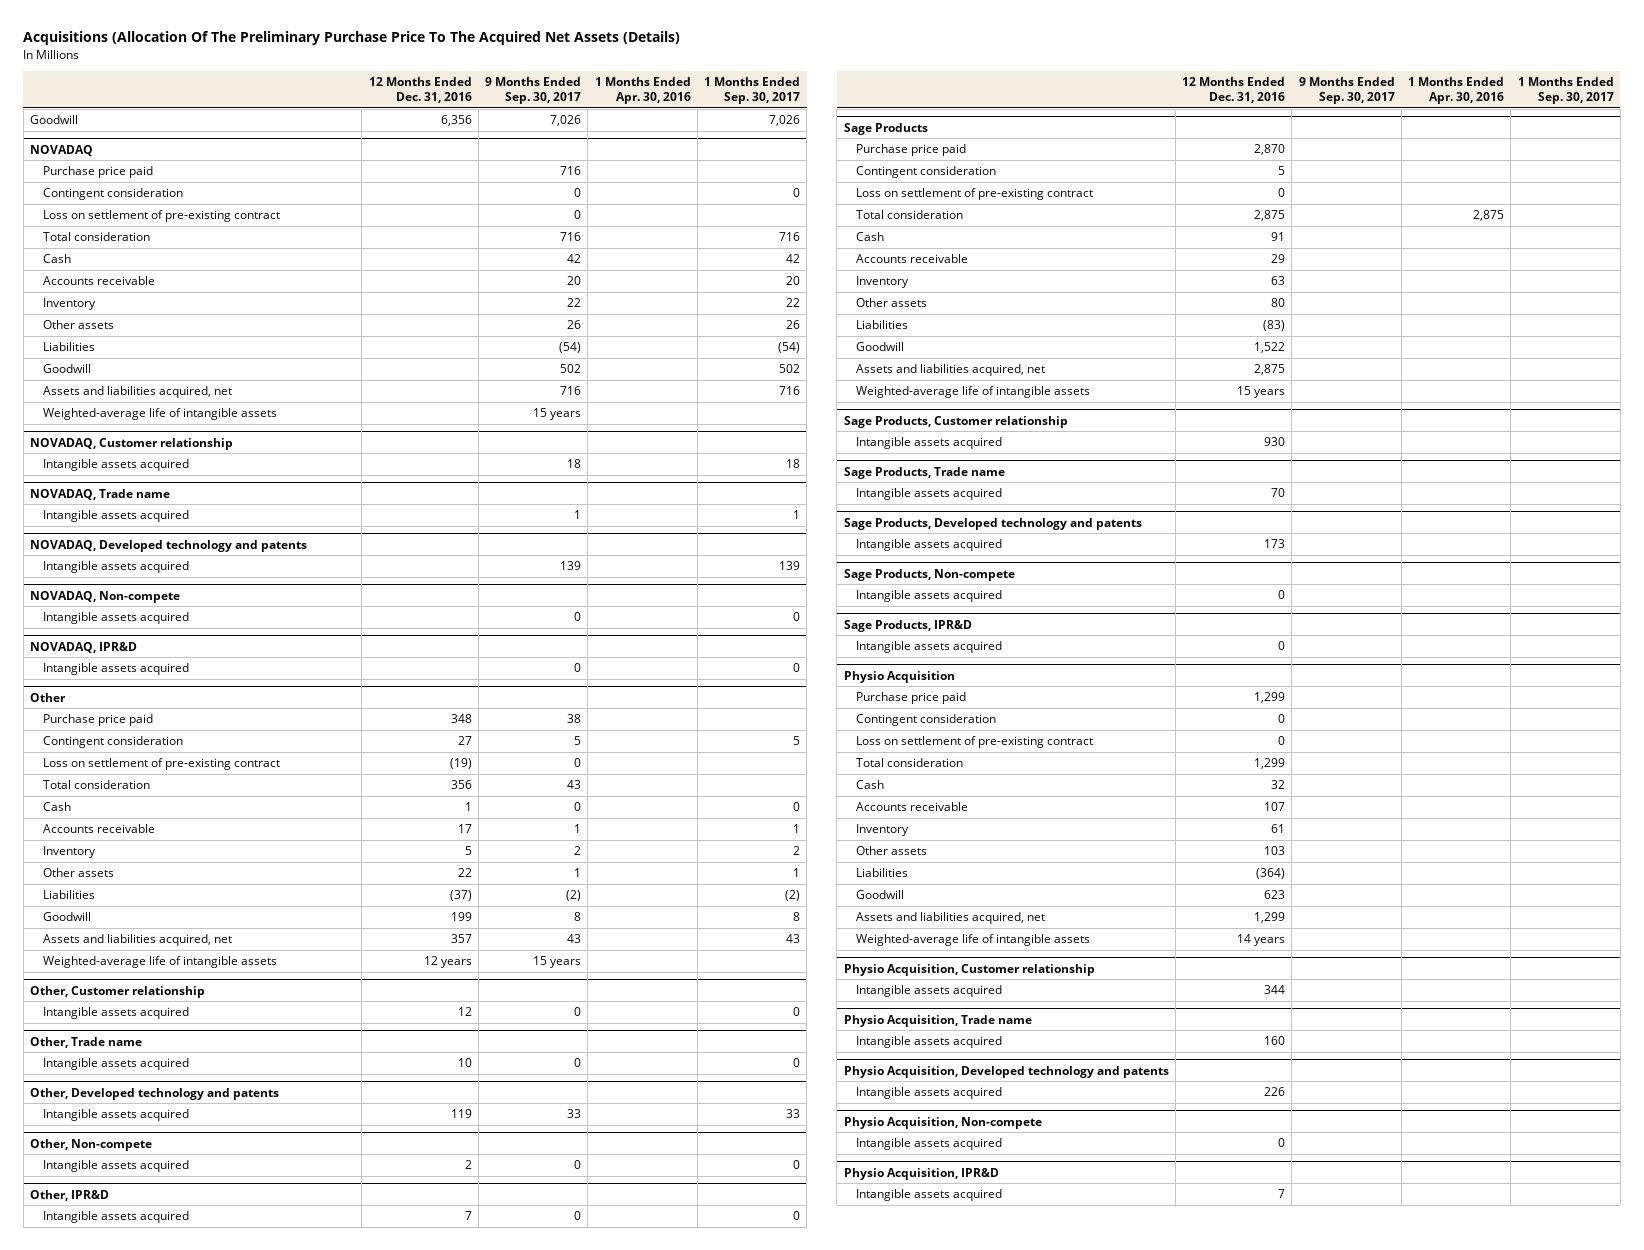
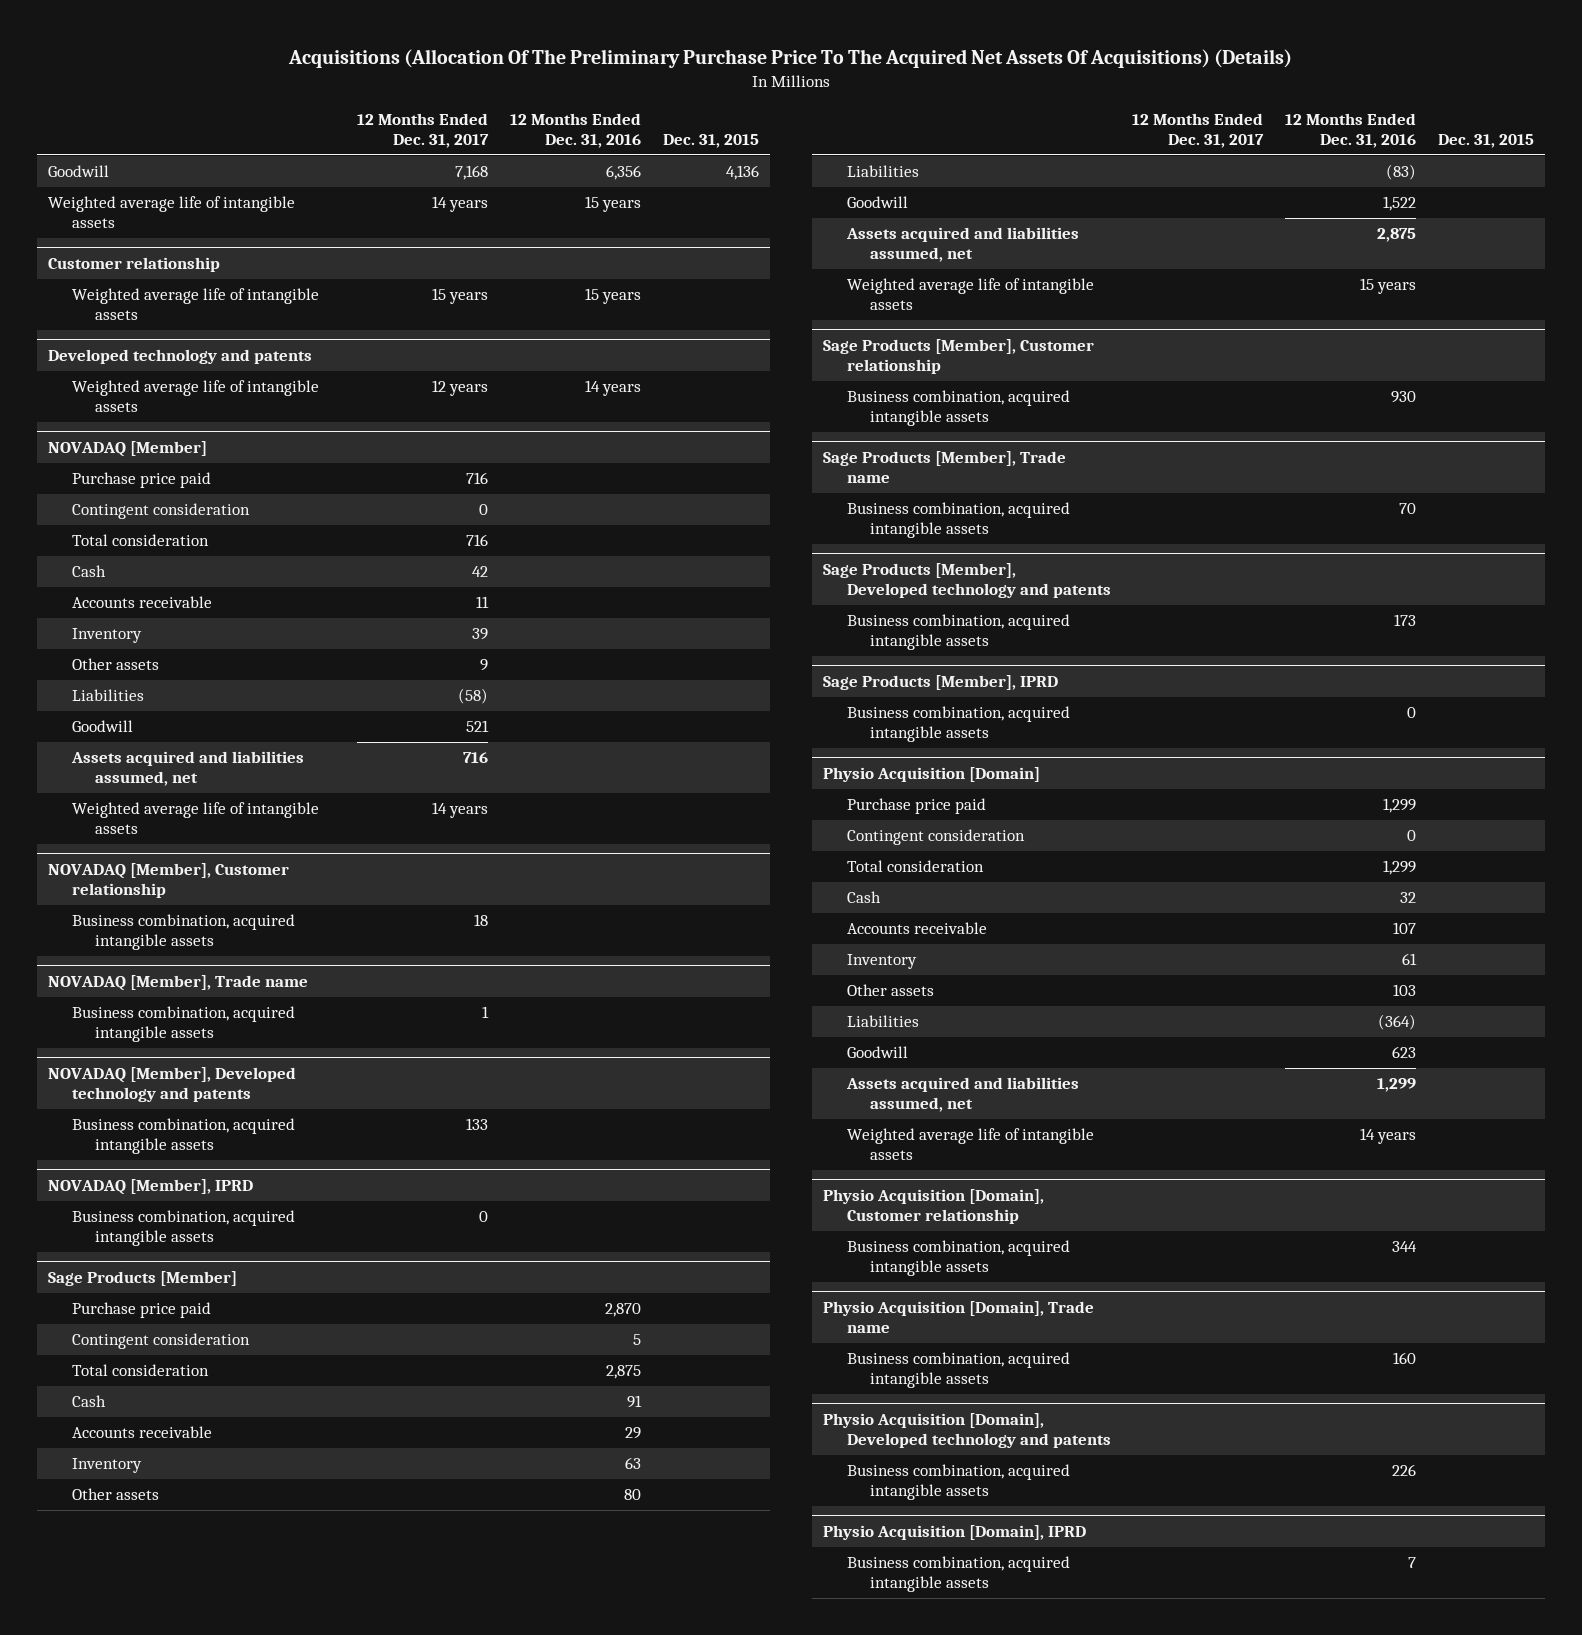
- Acquisitions (Allocation Of The Preliminary Purchase Price To The Acquired Net Assets (Details)
+ Acquisitions (Allocation Of The Preliminary Purchase Price To The Acquired Net Assets Of Acquisitions) (Details)
- | 12 Months Ended Dec. 31, 2016 | 9 Months Ended Sep. 30, 2017 | 1 Months Ended Apr. 30, 2016 | 1 Months Ended Sep. 30, 2017
+ | 12 Months Ended Dec. 31, 2017 | 12 Months Ended Dec. 31, 2016 | Dec. 31, 2015
- NOVADAQ
+ Weighted average life of intangible assets | 14 years | 15 years |
+ Customer relationship
+ Weighted average life of intangible assets | 15 years | 15 years |
+ Developed technology and patents
+ Weighted average life of intangible assets | 12 years | 14 years |
+ NOVADAQ [Member]
- Loss on settlement of pre-existing contract | | 0 | |
- Assets and liabilities acquired, net | | 716 | | 716
- Weighted-average life of intangible assets | | 15 years | |
- NOVADAQ, Customer relationship
- Intangible assets acquired | | 18 | | 18
- NOVADAQ, Trade name
- Intangible assets acquired | | 1 | | 1
- NOVADAQ, Developed technology and patents
- Intangible assets acquired | | 139 | | 139
- NOVADAQ, Non-compete
- Intangible assets acquired | | 0 | | 0
- NOVADAQ, IPR&D
- Intangible assets acquired | | 0 | | 0
- Other
- Purchase price paid | 348 | 38 | |
- Contingent consideration | 27 | 5 | | 5
- Loss on settlement of pre-existing contract | (19) | 0 | |
- Total consideration | 356 | 43 | |
- Cash | 1 | 0 | | 0
- Accounts receivable | 17 | 1 | | 1
- Inventory | 5 | 2 | | 2
- Other assets | 22 | 1 | | 1
- Liabilities | (37) | (2) | | (2)
- Goodwill | 199 | 8 | | 8
- Assets and liabilities acquired, net | 357 | 43 | | 43
- Weighted-average life of intangible assets | 12 years | 15 years | |
- Other, Customer relationship
- Intangible assets acquired | 12 | 0 | | 0
- Other, Trade name
- Intangible assets acquired | 10 | 0 | | 0
- Other, Developed technology and patents
- Intangible assets acquired | 119 | 33 | | 33
- Other, Non-compete
- Intangible assets acquired | 2 | 0 | | 0
- Other, IPR&D
- Intangible assets acquired | 7 | 0 | | 0
- Sage Products
+ Assets acquired and liabilities assumed, net | 716 | |
+ Weighted average life of intangible assets | 14 years | |
+ NOVADAQ [Member], Customer relationship
+ Business combination, acquired intangible assets | 18 | |
+ NOVADAQ [Member], Trade name
+ Business combination, acquired intangible assets | 1 | |
+ NOVADAQ [Member], Developed technology and patents
+ Business combination, acquired intangible assets | 133 | |
+ NOVADAQ [Member], IPRD
+ Business combination, acquired intangible assets | 0 | |
+ Sage Products [Member]
- Loss on settlement of pre-existing contract | 0 | | |
- Assets and liabilities acquired, net | 2,875 | | |
- Weighted-average life of intangible assets | 15 years | | |
- Sage Products, Customer relationship
- Intangible assets acquired | 930 | | |
- Sage Products, Trade name
- Intangible assets acquired | 70 | | |
- Sage Products, Developed technology and patents
- Intangible assets acquired | 173 | | |
- Sage Products, Non-compete
- Intangible assets acquired | 0 | | |
- Sage Products, IPR&D
- Intangible assets acquired | 0 | | |
- Physio Acquisition
+ Assets acquired and liabilities assumed, net | | 2,875 |
+ Weighted average life of intangible assets | | 15 years |
+ Sage Products [Member], Customer relationship
+ Business combination, acquired intangible assets | | 930 |
+ Sage Products [Member], Trade name
+ Business combination, acquired intangible assets | | 70 |
+ Sage Products [Member], Developed technology and patents
+ Business combination, acquired intangible assets | | 173 |
+ Sage Products [Member], IPRD
+ Business combination, acquired intangible assets | | 0 |
+ Physio Acquisition [Domain]
- Loss on settlement of pre-existing contract | 0 | | |
- Assets and liabilities acquired, net | 1,299 | | |
- Weighted-average life of intangible assets | 14 years | | |
- Physio Acquisition, Customer relationship
- Intangible assets acquired | 344 | | |
- Physio Acquisition, Trade name
- Intangible assets acquired | 160 | | |
- Physio Acquisition, Developed technology and patents
- Intangible assets acquired | 226 | | |
- Physio Acquisition, Non-compete
- Intangible assets acquired | 0 | | |
- Physio Acquisition, IPR&D
- Intangible assets acquired | 7 | | |
+ Assets acquired and liabilities assumed, net | | 1,299 |
+ Weighted average life of intangible assets | | 14 years |
+ Physio Acquisition [Domain], Customer relationship
+ Business combination, acquired intangible assets | | 344 |
+ Physio Acquisition [Domain], Trade name
+ Business combination, acquired intangible assets | | 160 |
+ Physio Acquisition [Domain], Developed technology and patents
+ Business combination, acquired intangible assets | | 226 |
+ Physio Acquisition [Domain], IPRD
+ Business combination, acquired intangible assets | | 7 |

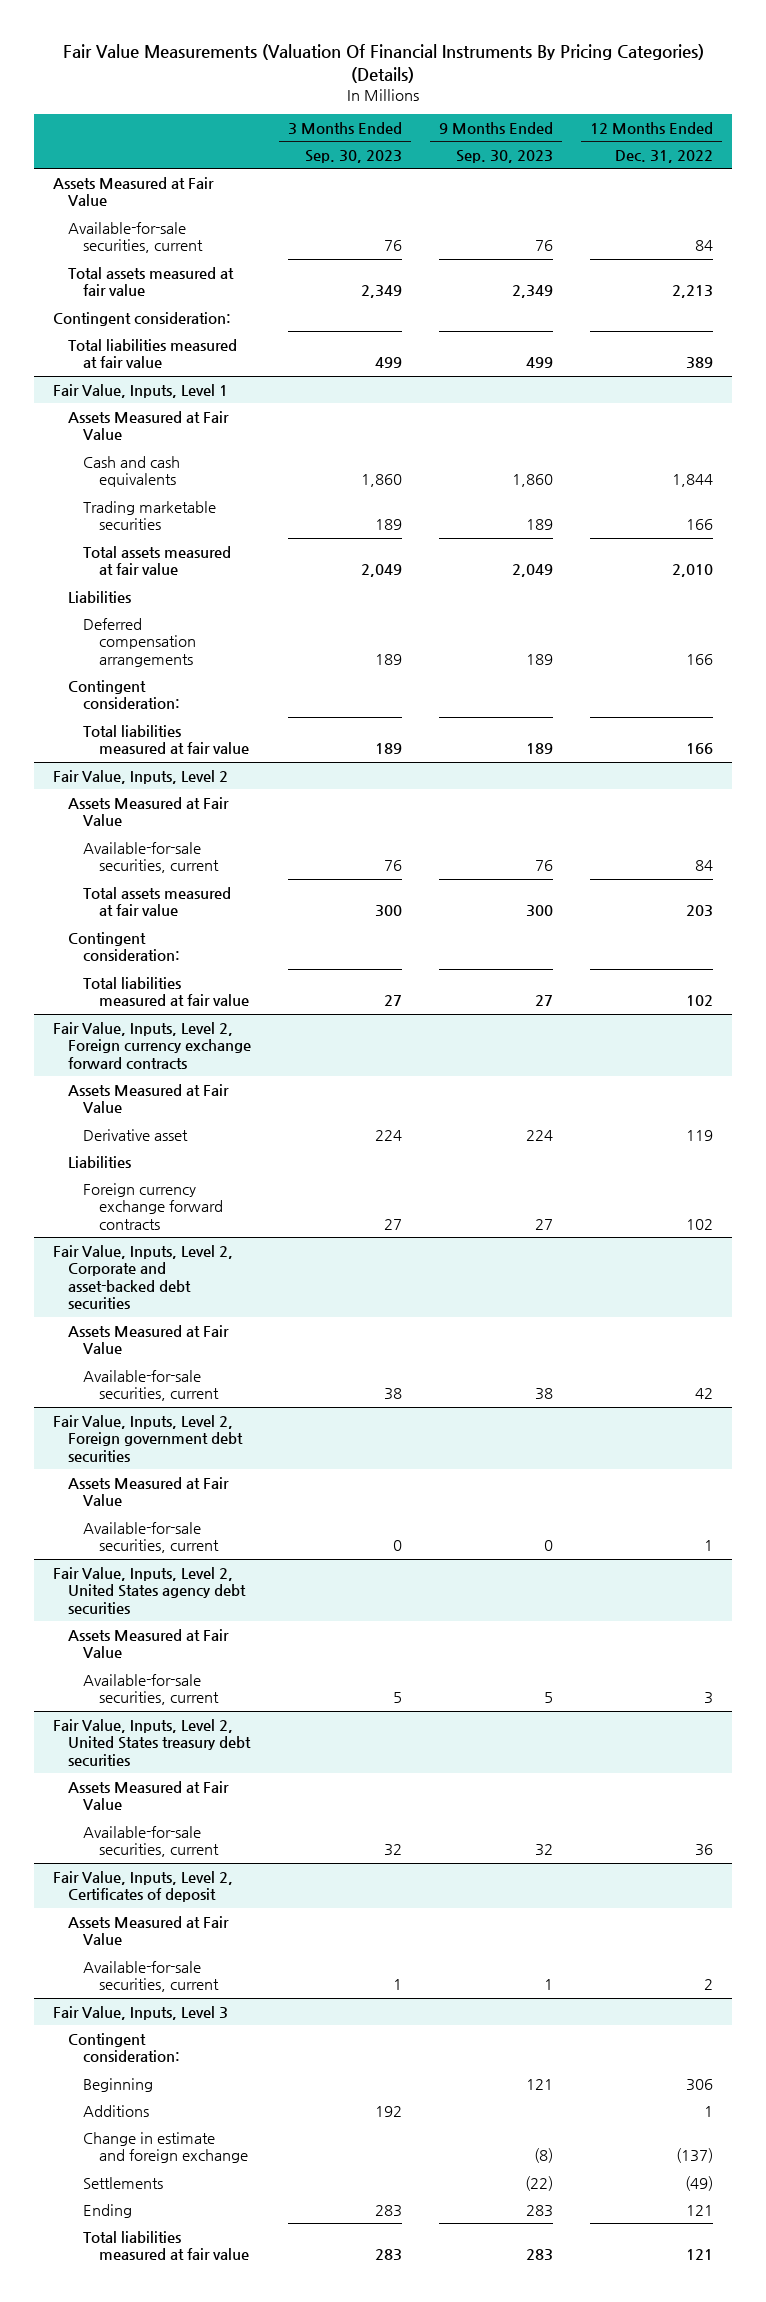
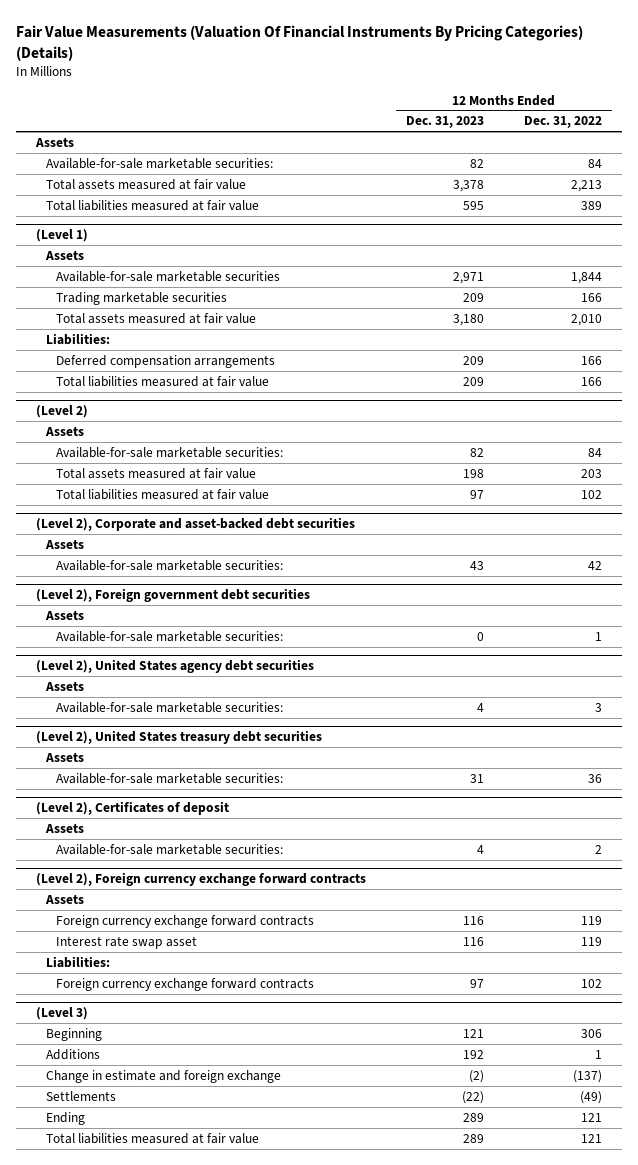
- | 3 Months Ended Sep. 30, 2023 | 9 Months Ended Sep. 30, 2023 | 12 Months Ended Dec. 31, 2022
+ | 12 Months Ended Dec. 31, 2023 | 12 Months Ended Dec. 31, 2022
- Assets Measured at Fair Value
- Available-for-sale securities, current | 76 | 76 | 84
+ Assets
+ Available-for-sale marketable securities: | 82 | 84
- Contingent consideration:
- Fair Value, Inputs, Level 1
- Assets Measured at Fair Value
- Cash and cash equivalents | 1,860 | 1,860 | 1,844
+ (Level 1)
+ Assets
+ Available-for-sale marketable securities | 2,971 | 1,844
- Liabilities
+ Liabilities:
- Contingent consideration:
- Fair Value, Inputs, Level 2
- Assets Measured at Fair Value
- Available-for-sale securities, current | 76 | 76 | 84
+ (Level 2)
+ Assets
+ Available-for-sale marketable securities: | 82 | 84
- Contingent consideration:
- Fair Value, Inputs, Level 2, Foreign currency exchange forward contracts
- Assets Measured at Fair Value
- Derivative asset | 224 | 224 | 119
- Liabilities
+ (Level 2), Corporate and asset-backed debt securities
+ Assets
+ Available-for-sale marketable securities: | 43 | 42
+ (Level 2), Foreign government debt securities
+ Assets
+ Available-for-sale marketable securities: | 0 | 1
+ (Level 2), United States agency debt securities
+ Assets
+ Available-for-sale marketable securities: | 4 | 3
+ (Level 2), United States treasury debt securities
+ Assets
+ Available-for-sale marketable securities: | 31 | 36
+ (Level 2), Certificates of deposit
+ Assets
+ Available-for-sale marketable securities: | 4 | 2
+ (Level 2), Foreign currency exchange forward contracts
+ Assets
+ Foreign currency exchange forward contracts | 116 | 119
+ Interest rate swap asset | 116 | 119
+ Liabilities:
- Fair Value, Inputs, Level 2, Corporate and asset-backed debt securities
- Assets Measured at Fair Value
- Available-for-sale securities, current | 38 | 38 | 42
- Fair Value, Inputs, Level 2, Foreign government debt securities
- Assets Measured at Fair Value
- Available-for-sale securities, current | 0 | 0 | 1
- Fair Value, Inputs, Level 2, United States agency debt securities
- Assets Measured at Fair Value
- Available-for-sale securities, current | 5 | 5 | 3
- Fair Value, Inputs, Level 2, United States treasury debt securities
- Assets Measured at Fair Value
- Available-for-sale securities, current | 32 | 32 | 36
- Fair Value, Inputs, Level 2, Certificates of deposit
- Assets Measured at Fair Value
- Available-for-sale securities, current | 1 | 1 | 2
- Fair Value, Inputs, Level 3
- Contingent consideration:
+ (Level 3)

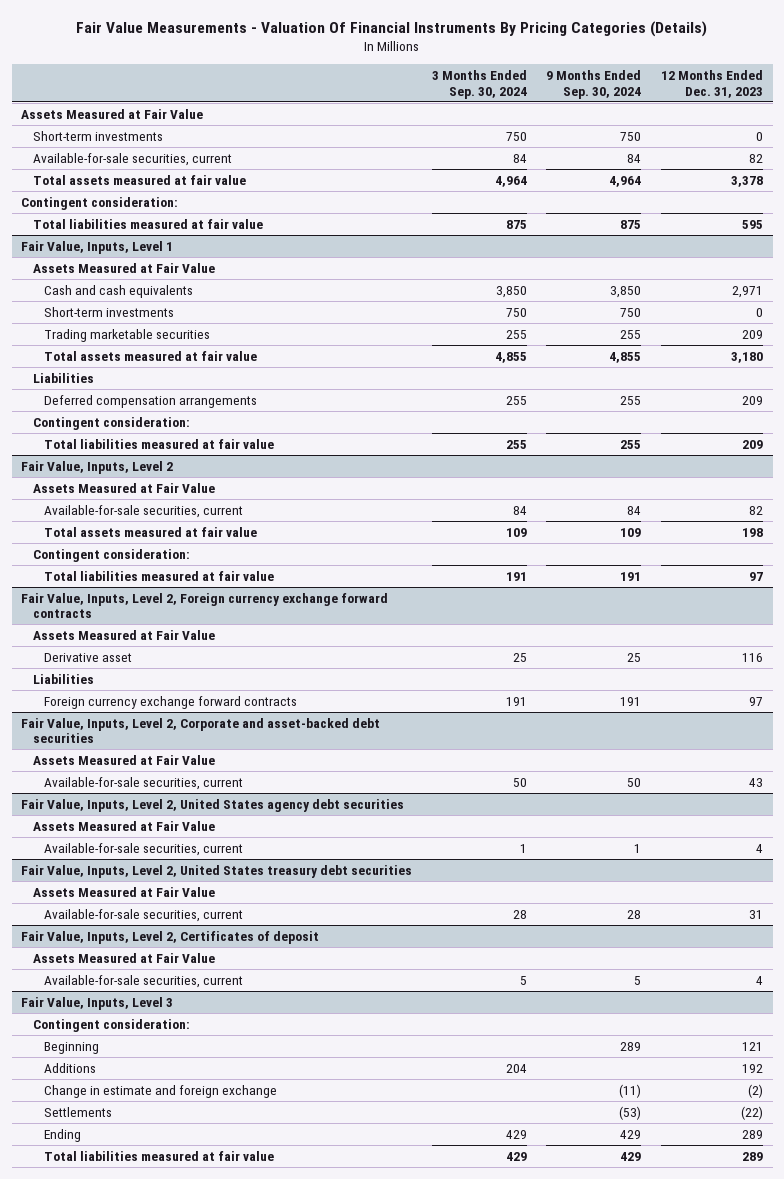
- Fair Value Measurements (Valuation Of Financial Instruments By Pricing Categories) (Details)
+ Fair Value Measurements - Valuation Of Financial Instruments By Pricing Categories (Details)
- | 12 Months Ended Dec. 31, 2023 | 12 Months Ended Dec. 31, 2022
+ | 3 Months Ended Sep. 30, 2024 | 9 Months Ended Sep. 30, 2024 | 12 Months Ended Dec. 31, 2023
- Assets
- Available-for-sale marketable securities: | 82 | 84
+ Assets Measured at Fair Value
+ Short-term investments | 750 | 750 | 0
+ Available-for-sale securities, current | 84 | 84 | 82
+ Contingent consideration:
- (Level 1)
- Assets
- Available-for-sale marketable securities | 2,971 | 1,844
+ Fair Value, Inputs, Level 1
+ Assets Measured at Fair Value
+ Cash and cash equivalents | 3,850 | 3,850 | 2,971
+ Short-term investments | 750 | 750 | 0
- Liabilities:
+ Liabilities
+ Contingent consideration:
- (Level 2)
- Assets
- Available-for-sale marketable securities: | 82 | 84
+ Fair Value, Inputs, Level 2
+ Assets Measured at Fair Value
+ Available-for-sale securities, current | 84 | 84 | 82
+ Contingent consideration:
- (Level 2), Corporate and asset-backed debt securities
- Assets
- Available-for-sale marketable securities: | 43 | 42
- (Level 2), Foreign government debt securities
- Assets
- Available-for-sale marketable securities: | 0 | 1
- (Level 2), United States agency debt securities
- Assets
- Available-for-sale marketable securities: | 4 | 3
- (Level 2), United States treasury debt securities
- Assets
- Available-for-sale marketable securities: | 31 | 36
- (Level 2), Certificates of deposit
- Assets
- Available-for-sale marketable securities: | 4 | 2
- (Level 2), Foreign currency exchange forward contracts
- Assets
- Foreign currency exchange forward contracts | 116 | 119
- Interest rate swap asset | 116 | 119
- Liabilities:
+ Fair Value, Inputs, Level 2, Foreign currency exchange forward contracts
+ Assets Measured at Fair Value
+ Derivative asset | 25 | 25 | 116
+ Liabilities
- (Level 3)
+ Fair Value, Inputs, Level 2, Corporate and asset-backed debt securities
+ Assets Measured at Fair Value
+ Available-for-sale securities, current | 50 | 50 | 43
+ Fair Value, Inputs, Level 2, United States agency debt securities
+ Assets Measured at Fair Value
+ Available-for-sale securities, current | 1 | 1 | 4
+ Fair Value, Inputs, Level 2, United States treasury debt securities
+ Assets Measured at Fair Value
+ Available-for-sale securities, current | 28 | 28 | 31
+ Fair Value, Inputs, Level 2, Certificates of deposit
+ Assets Measured at Fair Value
+ Available-for-sale securities, current | 5 | 5 | 4
+ Fair Value, Inputs, Level 3
+ Contingent consideration:

